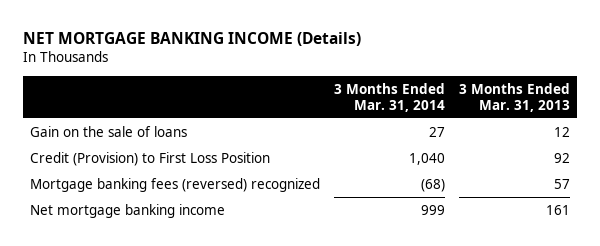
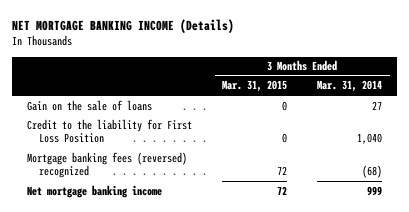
- | 3 Months Ended Mar. 31, 2014 | 3 Months Ended Mar. 31, 2013
+ | 3 Months Ended Mar. 31, 2015 | 3 Months Ended Mar. 31, 2014
- Credit (Provision) to First Loss Position | 1,040 | 92
+ Credit to the liability for First Loss Position | 0 | 1,040

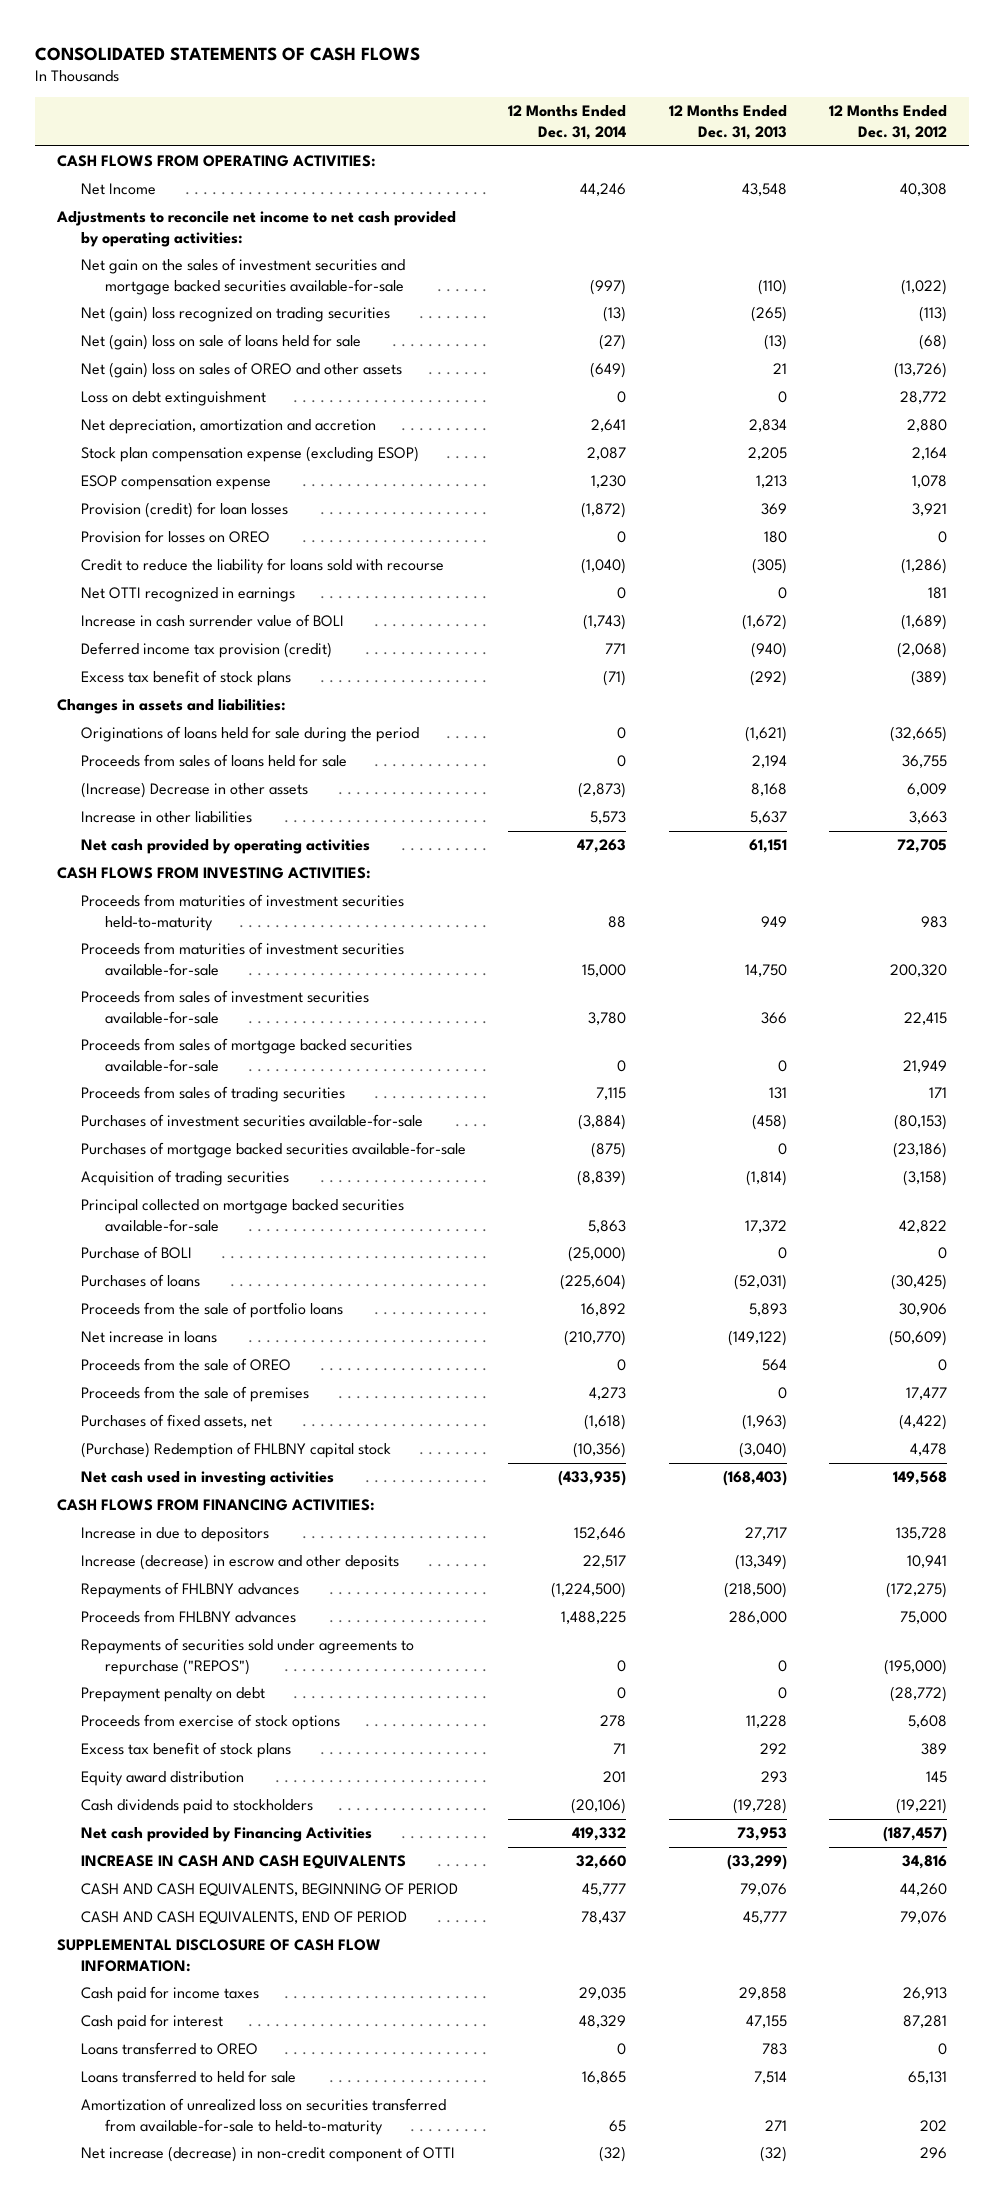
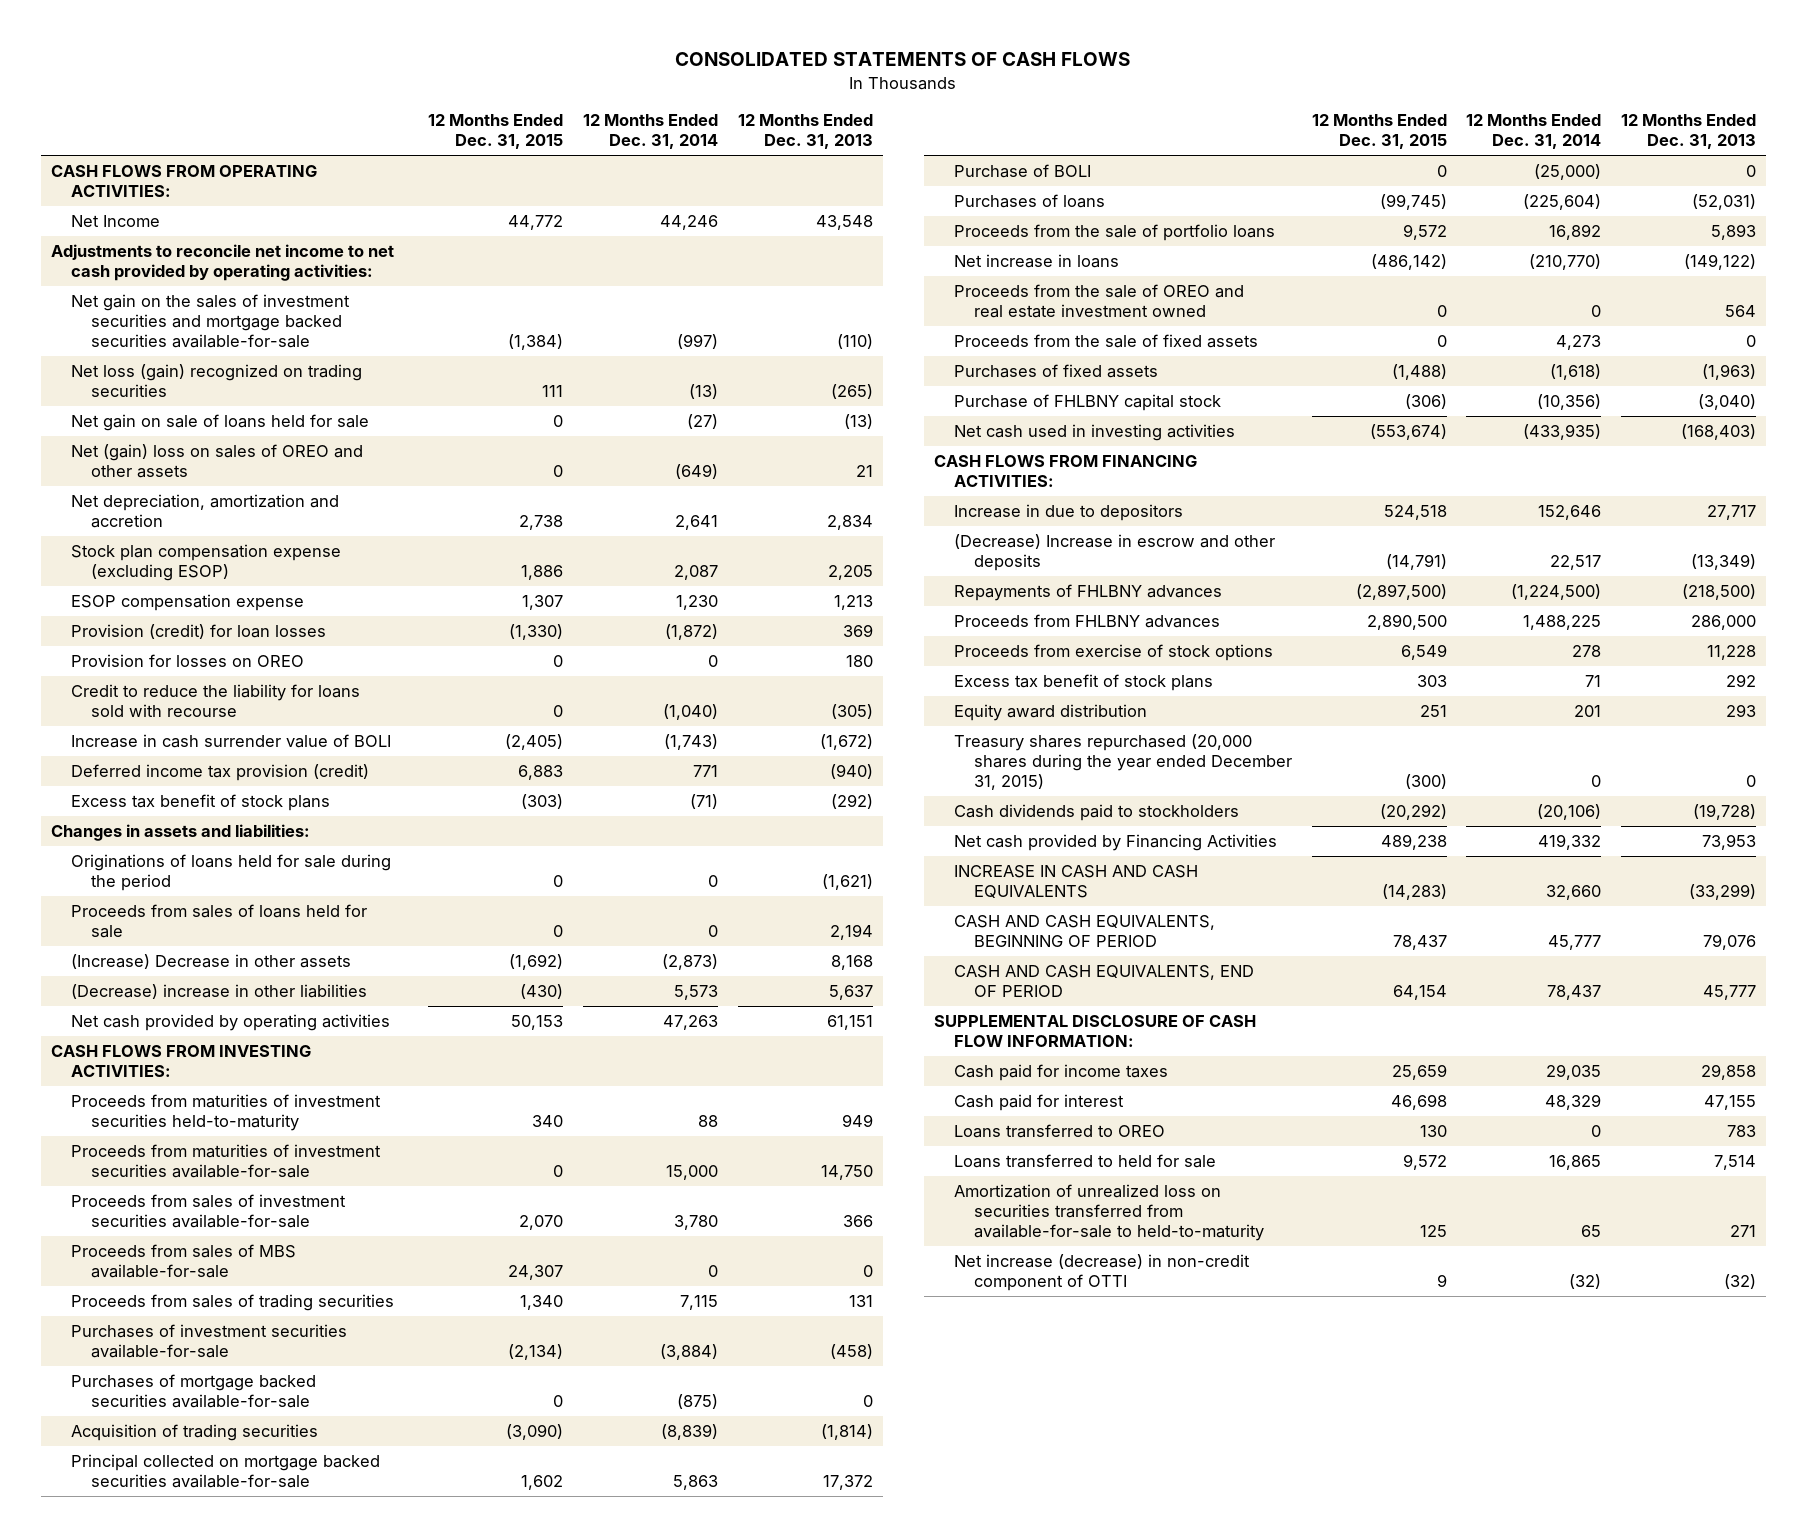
- | 12 Months Ended Dec. 31, 2014 | 12 Months Ended Dec. 31, 2013 | 12 Months Ended Dec. 31, 2012
+ | 12 Months Ended Dec. 31, 2015 | 12 Months Ended Dec. 31, 2014 | 12 Months Ended Dec. 31, 2013
- Net (gain) loss recognized on trading securities | (13) | (265) | (113)
- Net (gain) loss on sale of loans held for sale | (27) | (13) | (68)
+ Net loss (gain) recognized on trading securities | 111 | (13) | (265)
+ Net gain on sale of loans held for sale | 0 | (27) | (13)
- Loss on debt extinguishment | 0 | 0 | 28,772
- Net OTTI recognized in earnings | 0 | 0 | 181
- Increase in other liabilities | 5,573 | 5,637 | 3,663
+ (Decrease) increase in other liabilities | (430) | 5,573 | 5,637
- Proceeds from sales of mortgage backed securities available-for-sale | 0 | 0 | 21,949
+ Proceeds from sales of MBS available-for-sale | 24,307 | 0 | 0
- Proceeds from the sale of OREO | 0 | 564 | 0
- Proceeds from the sale of premises | 4,273 | 0 | 17,477
- Purchases of fixed assets, net | (1,618) | (1,963) | (4,422)
- (Purchase) Redemption of FHLBNY capital stock | (10,356) | (3,040) | 4,478
+ Proceeds from the sale of OREO and real estate investment owned | 0 | 0 | 564
+ Proceeds from the sale of fixed assets | 0 | 4,273 | 0
+ Purchases of fixed assets | (1,488) | (1,618) | (1,963)
+ Purchase of FHLBNY capital stock | (306) | (10,356) | (3,040)
- Increase (decrease) in escrow and other deposits | 22,517 | (13,349) | 10,941
+ (Decrease) Increase in escrow and other deposits | (14,791) | 22,517 | (13,349)
- Repayments of securities sold under agreements to repurchase ("REPOS") | 0 | 0 | (195,000)
- Prepayment penalty on debt | 0 | 0 | (28,772)
+ Treasury shares repurchased (20,000 shares during the year ended December 31, 2015) | (300) | 0 | 0

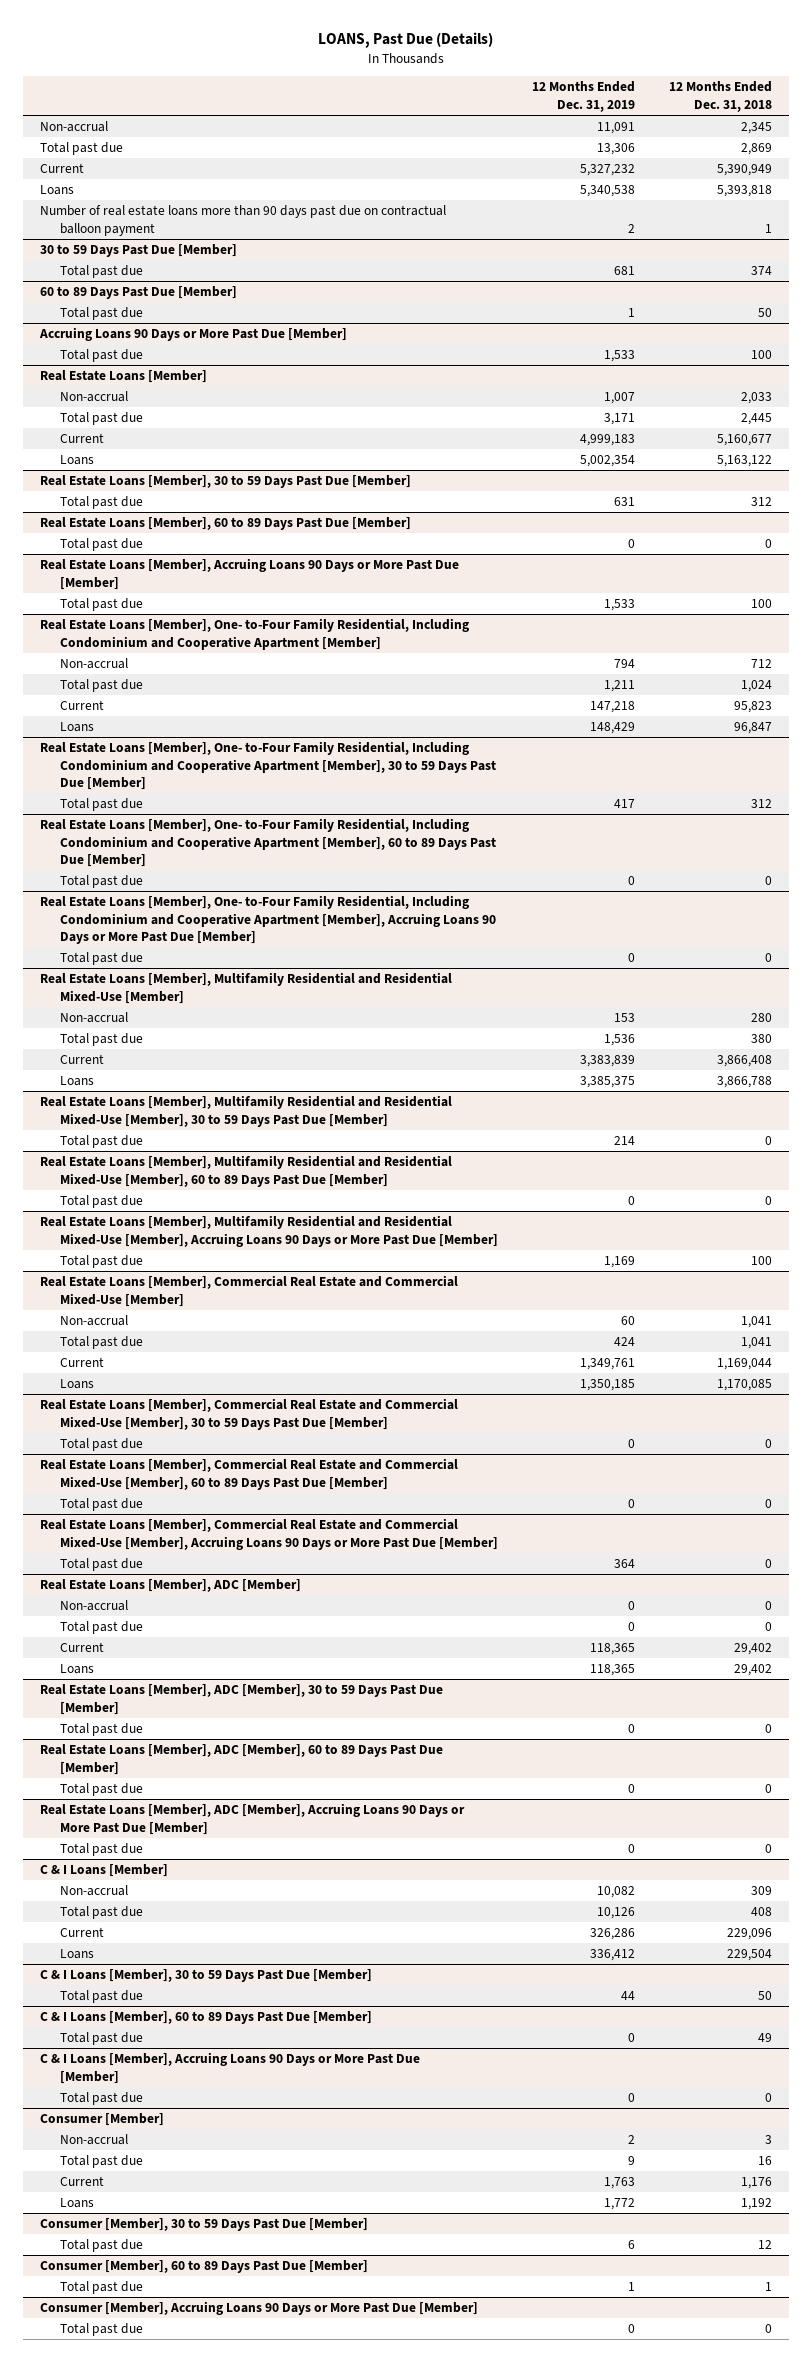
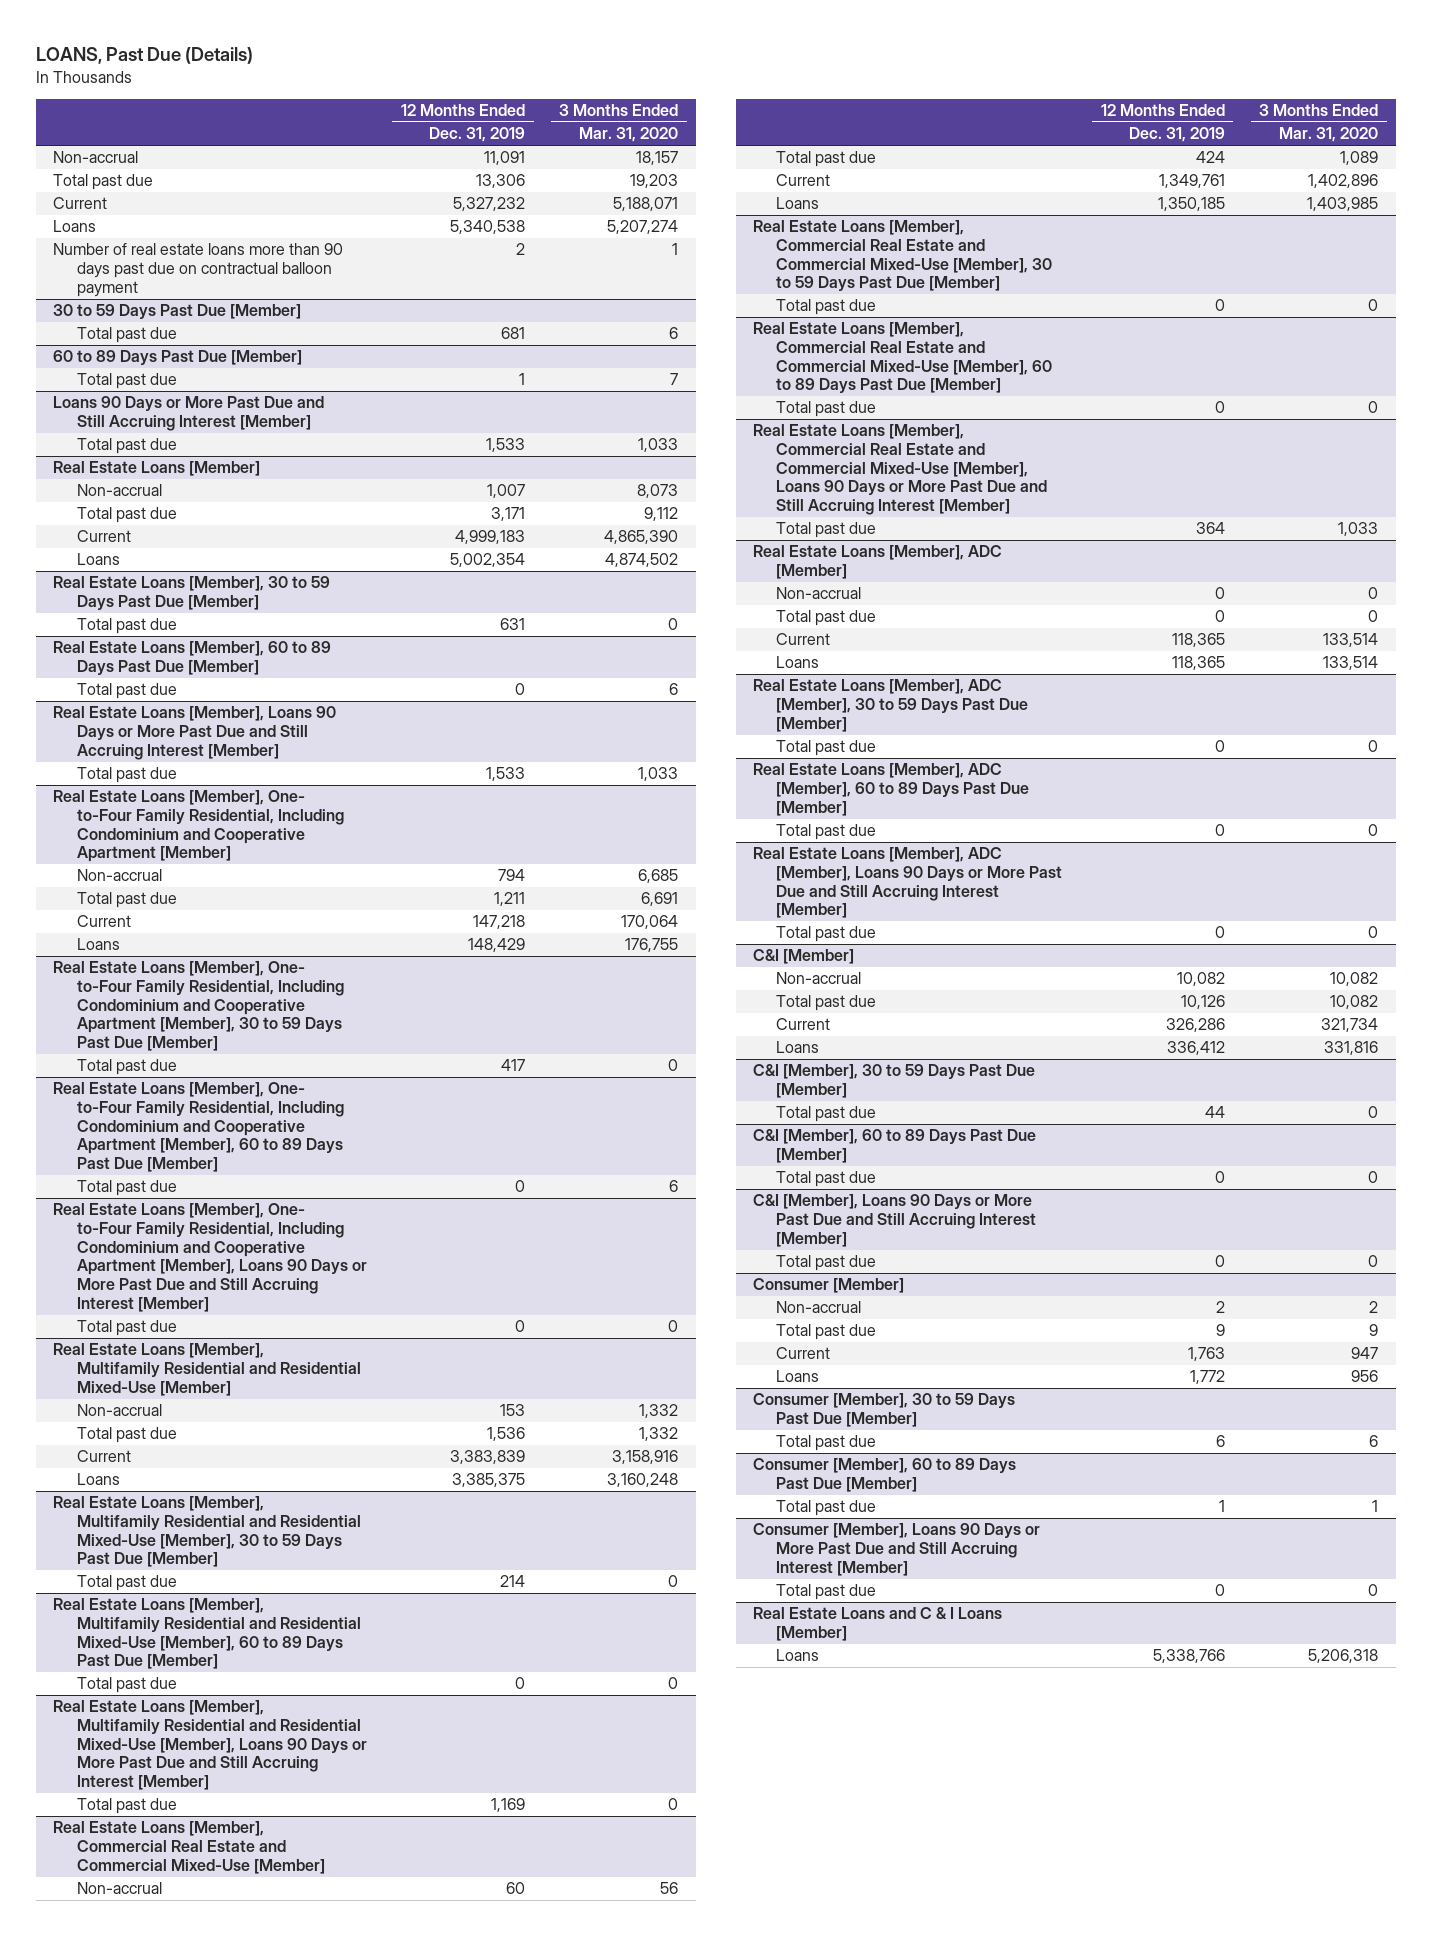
- | 12 Months Ended Dec. 31, 2019 | 12 Months Ended Dec. 31, 2018
+ | 12 Months Ended Dec. 31, 2019 | 3 Months Ended Mar. 31, 2020
- Accruing Loans 90 Days or More Past Due [Member]
+ Loans 90 Days or More Past Due and Still Accruing Interest [Member]
- Real Estate Loans [Member], Accruing Loans 90 Days or More Past Due [Member]
+ Real Estate Loans [Member], Loans 90 Days or More Past Due and Still Accruing Interest [Member]
- Real Estate Loans [Member], One- to-Four Family Residential, Including Condominium and Cooperative Apartment [Member], Accruing Loans 90 Days or More Past Due [Member]
+ Real Estate Loans [Member], One- to-Four Family Residential, Including Condominium and Cooperative Apartment [Member], Loans 90 Days or More Past Due and Still Accruing Interest [Member]
- Real Estate Loans [Member], Multifamily Residential and Residential Mixed-Use [Member], Accruing Loans 90 Days or More Past Due [Member]
+ Real Estate Loans [Member], Multifamily Residential and Residential Mixed-Use [Member], Loans 90 Days or More Past Due and Still Accruing Interest [Member]
- Real Estate Loans [Member], Commercial Real Estate and Commercial Mixed-Use [Member], Accruing Loans 90 Days or More Past Due [Member]
+ Real Estate Loans [Member], Commercial Real Estate and Commercial Mixed-Use [Member], Loans 90 Days or More Past Due and Still Accruing Interest [Member]
- Real Estate Loans [Member], ADC [Member], Accruing Loans 90 Days or More Past Due [Member]
+ Real Estate Loans [Member], ADC [Member], Loans 90 Days or More Past Due and Still Accruing Interest [Member]
- C & I Loans [Member]
+ C&I [Member]
- C & I Loans [Member], 30 to 59 Days Past Due [Member]
+ C&I [Member], 30 to 59 Days Past Due [Member]
- C & I Loans [Member], 60 to 89 Days Past Due [Member]
+ C&I [Member], 60 to 89 Days Past Due [Member]
- C & I Loans [Member], Accruing Loans 90 Days or More Past Due [Member]
+ C&I [Member], Loans 90 Days or More Past Due and Still Accruing Interest [Member]
- Consumer [Member], Accruing Loans 90 Days or More Past Due [Member]
+ Consumer [Member], Loans 90 Days or More Past Due and Still Accruing Interest [Member]
+ Real Estate Loans and C & I Loans [Member]
+ Loans | 5,338,766 | 5,206,318

